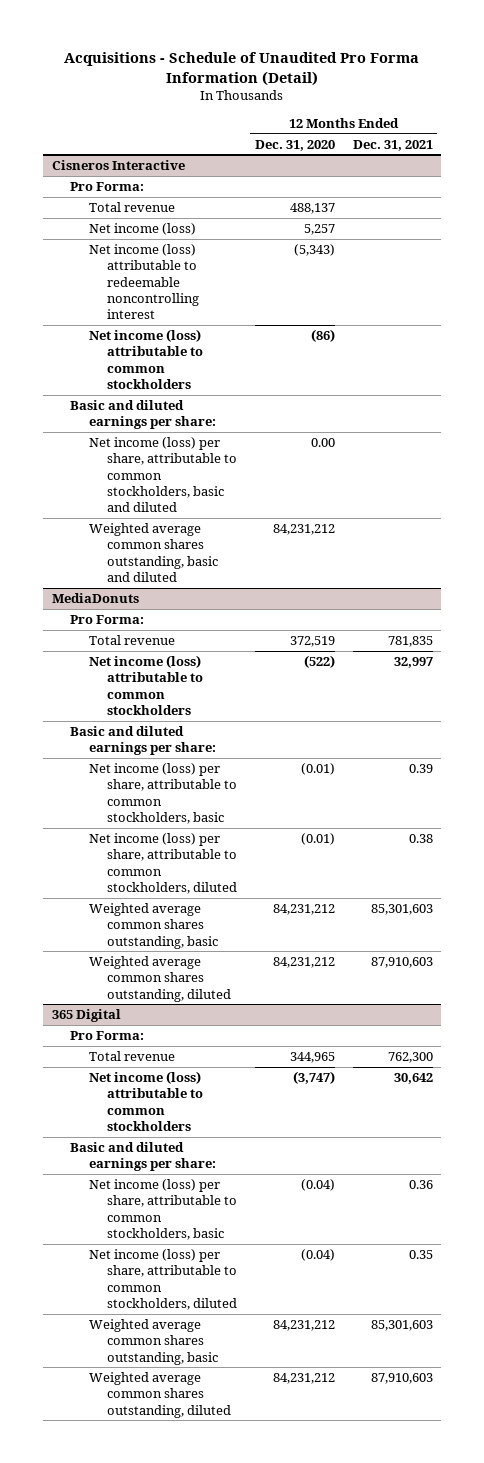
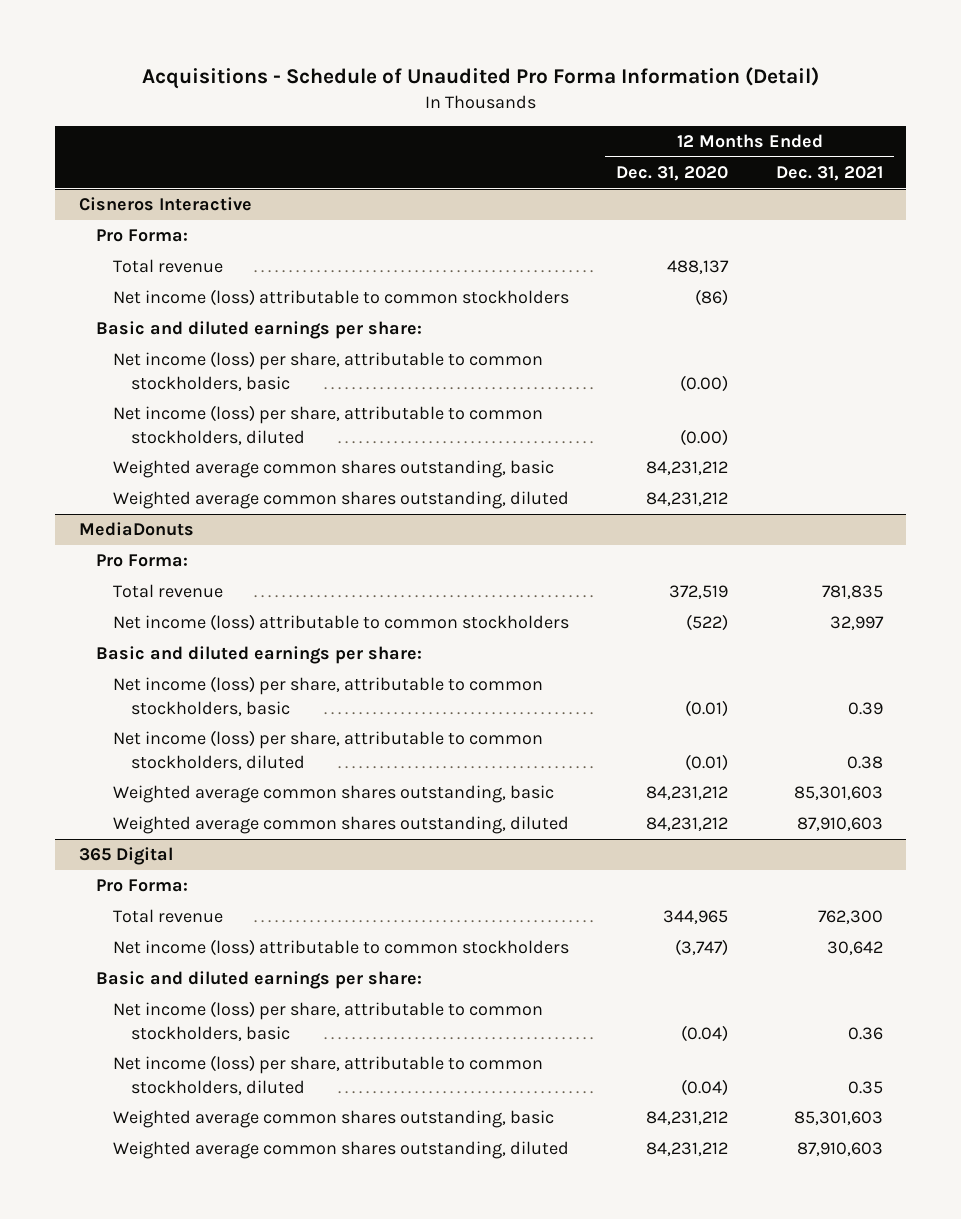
@ Cisneros Interactive
- Net income (loss) | 5,257 |
- Net income (loss) attributable to redeemable noncontrolling interest | (5,343) |
- Net income (loss) per share, attributable to common stockholders, basic and diluted | 0.00 |
- Weighted average common shares outstanding, basic and diluted | 84,231,212 |
+ Net income (loss) per share, attributable to common stockholders, basic | (0.00) |
+ Net income (loss) per share, attributable to common stockholders, diluted | (0.00) |
+ Weighted average common shares outstanding, basic | 84,231,212 |
+ Weighted average common shares outstanding, diluted | 84,231,212 |

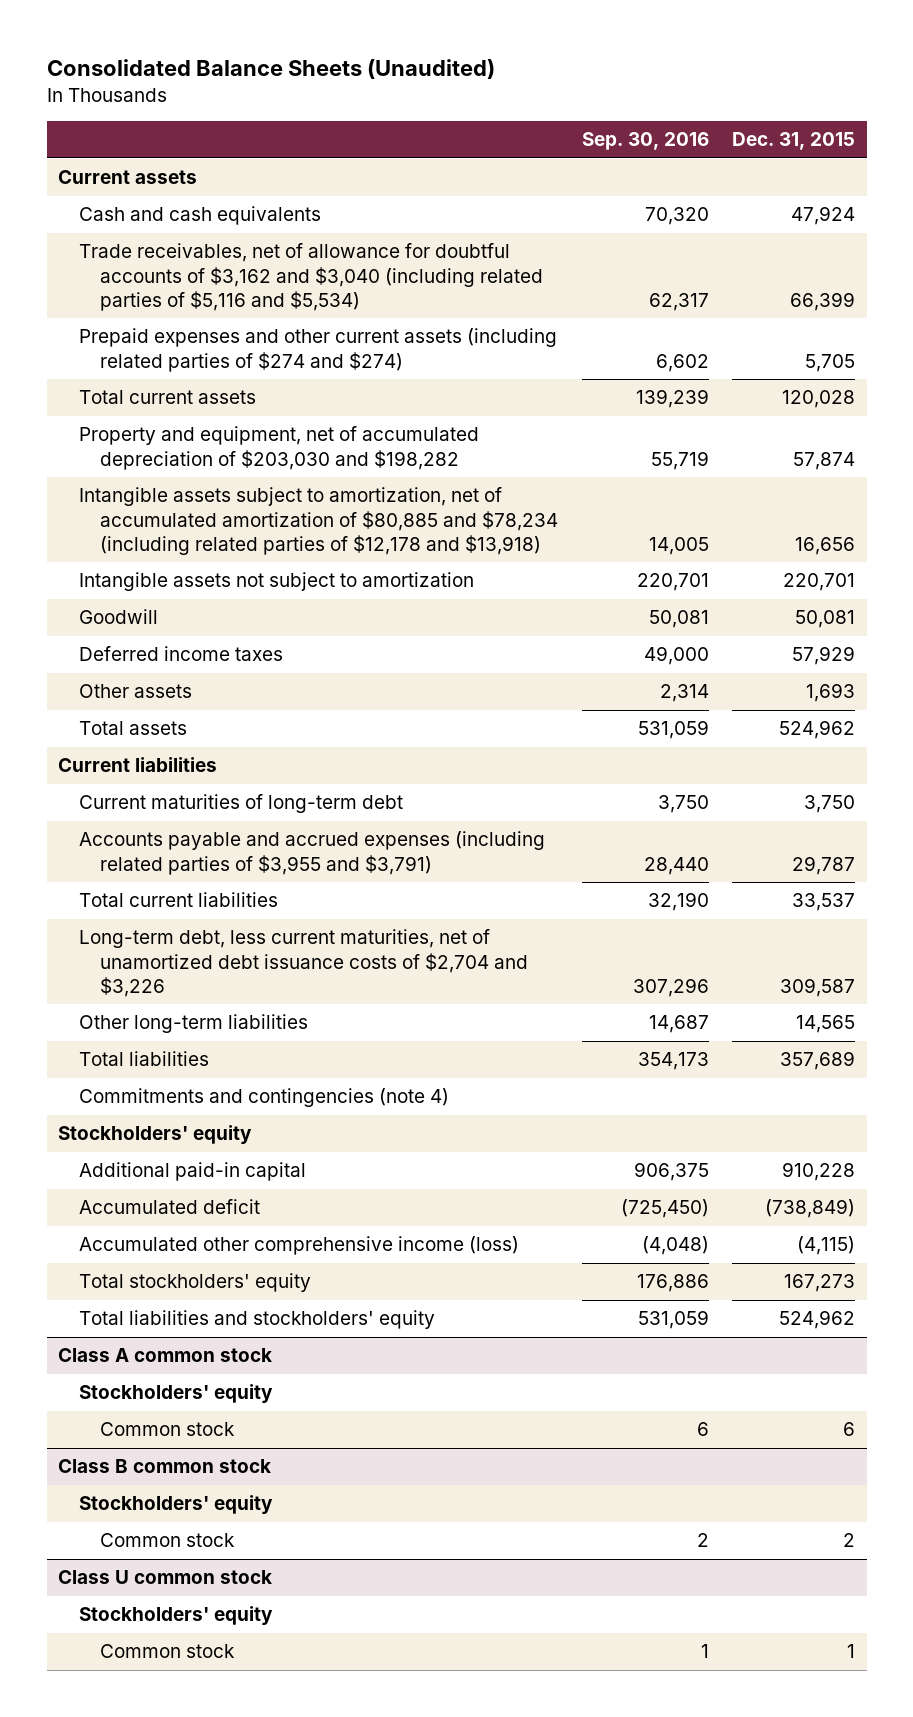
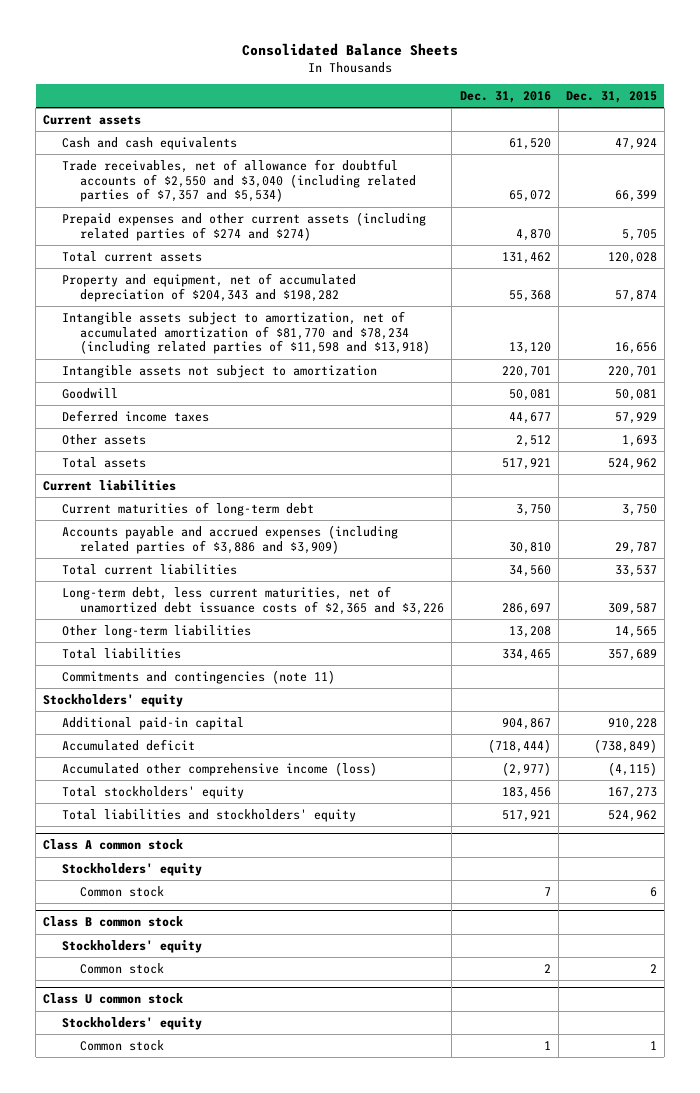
- Consolidated Balance Sheets (Unaudited)
+ Consolidated Balance Sheets
- | Sep. 30, 2016 | Dec. 31, 2015
+ | Dec. 31, 2016 | Dec. 31, 2015
- Trade receivables, net of allowance for doubtful accounts of $3,162 and $3,040 (including related parties of $5,116 and $5,534) | 62,317 | 66,399
+ Trade receivables, net of allowance for doubtful accounts of $2,550 and $3,040 (including related parties of $7,357 and $5,534) | 65,072 | 66,399
- Property and equipment, net of accumulated depreciation of $203,030 and $198,282 | 55,719 | 57,874
- Intangible assets subject to amortization, net of accumulated amortization of $80,885 and $78,234 (including related parties of $12,178 and $13,918) | 14,005 | 16,656
+ Property and equipment, net of accumulated depreciation of $204,343 and $198,282 | 55,368 | 57,874
+ Intangible assets subject to amortization, net of accumulated amortization of $81,770 and $78,234 (including related parties of $11,598 and $13,918) | 13,120 | 16,656
- Accounts payable and accrued expenses (including related parties of $3,955 and $3,791) | 28,440 | 29,787
+ Accounts payable and accrued expenses (including related parties of $3,886 and $3,909) | 30,810 | 29,787
- Long-term debt, less current maturities, net of unamortized debt issuance costs of $2,704 and $3,226 | 307,296 | 309,587
+ Long-term debt, less current maturities, net of unamortized debt issuance costs of $2,365 and $3,226 | 286,697 | 309,587
- Commitments and contingencies (note 4)
+ Commitments and contingencies (note 11)

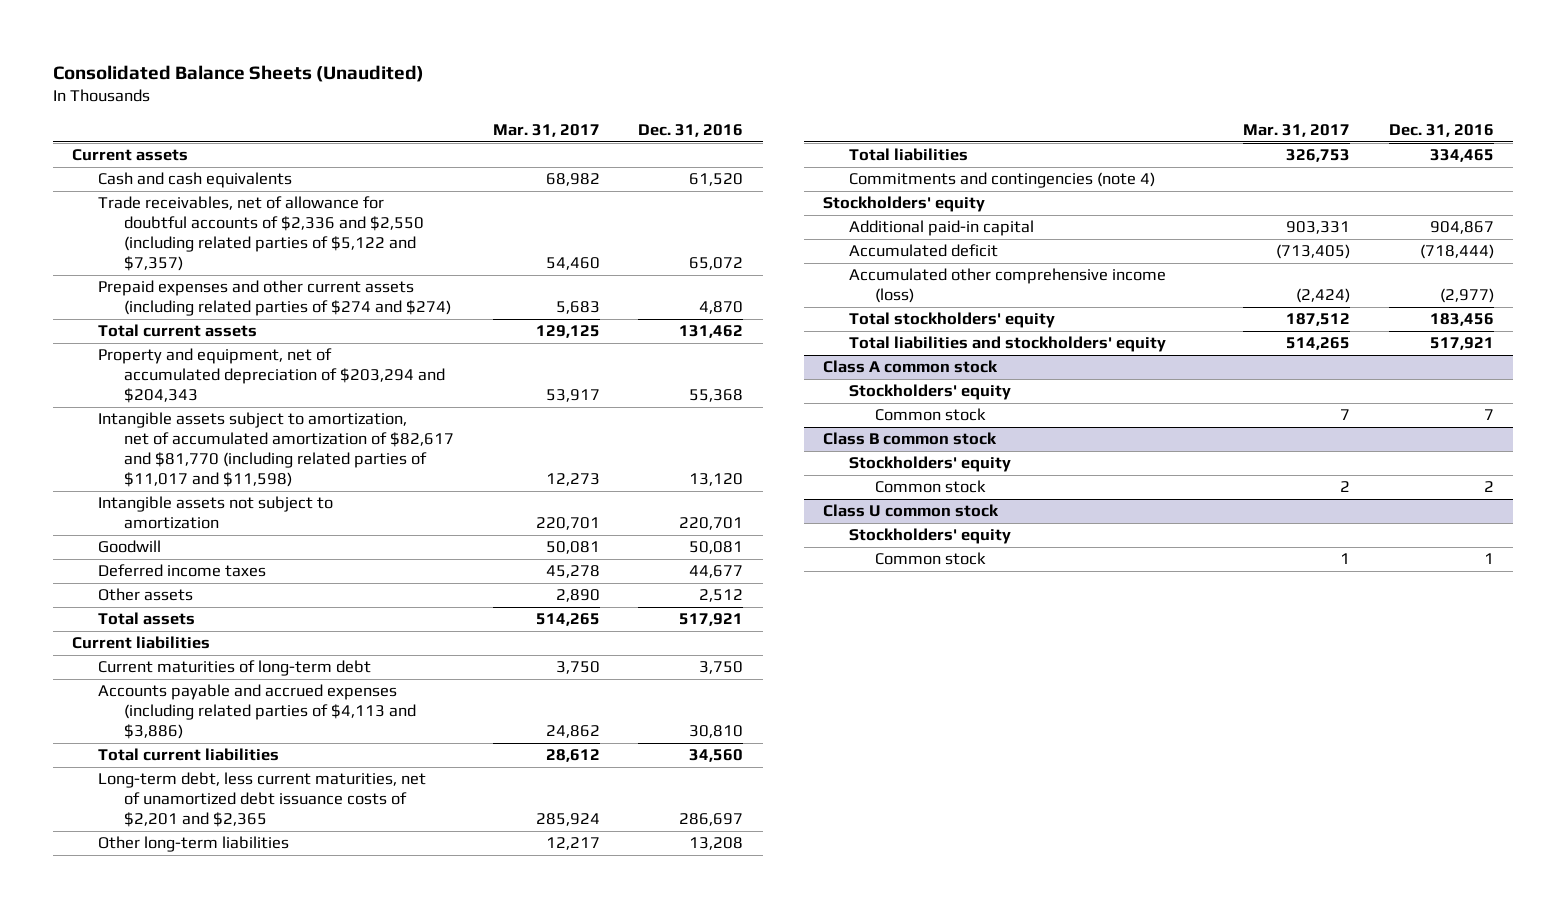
- Consolidated Balance Sheets
+ Consolidated Balance Sheets (Unaudited)
- | Dec. 31, 2016 | Dec. 31, 2015
+ | Mar. 31, 2017 | Dec. 31, 2016
- Trade receivables, net of allowance for doubtful accounts of $2,550 and $3,040 (including related parties of $7,357 and $5,534) | 65,072 | 66,399
+ Trade receivables, net of allowance for doubtful accounts of $2,336 and $2,550 (including related parties of $5,122 and $7,357) | 54,460 | 65,072
- Property and equipment, net of accumulated depreciation of $204,343 and $198,282 | 55,368 | 57,874
- Intangible assets subject to amortization, net of accumulated amortization of $81,770 and $78,234 (including related parties of $11,598 and $13,918) | 13,120 | 16,656
+ Property and equipment, net of accumulated depreciation of $203,294 and $204,343 | 53,917 | 55,368
+ Intangible assets subject to amortization, net of accumulated amortization of $82,617 and $81,770 (including related parties of $11,017 and $11,598) | 12,273 | 13,120
- Accounts payable and accrued expenses (including related parties of $3,886 and $3,909) | 30,810 | 29,787
+ Accounts payable and accrued expenses (including related parties of $4,113 and $3,886) | 24,862 | 30,810
- Long-term debt, less current maturities, net of unamortized debt issuance costs of $2,365 and $3,226 | 286,697 | 309,587
+ Long-term debt, less current maturities, net of unamortized debt issuance costs of $2,201 and $2,365 | 285,924 | 286,697
- Commitments and contingencies (note 11)
+ Commitments and contingencies (note 4)

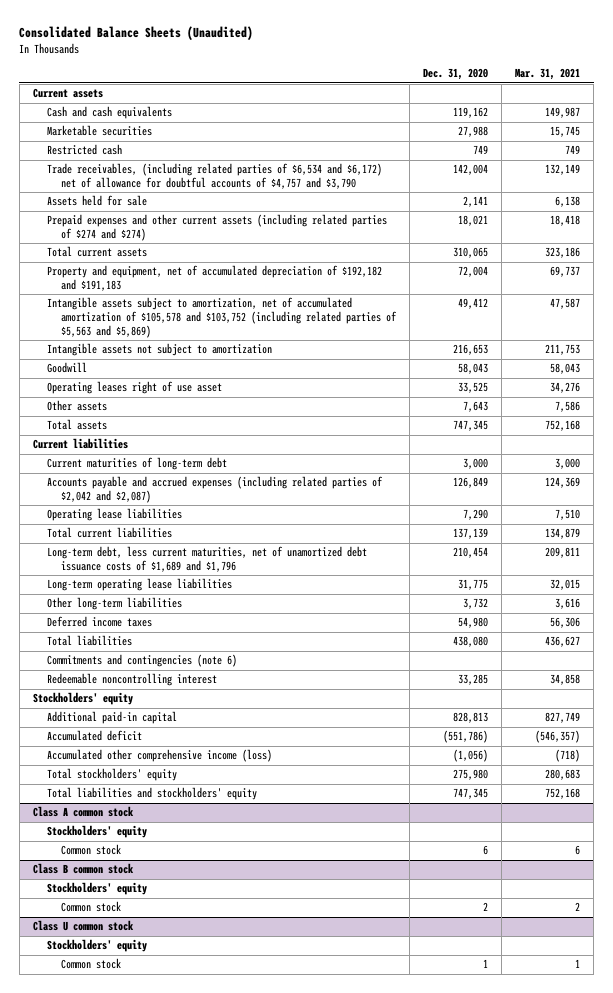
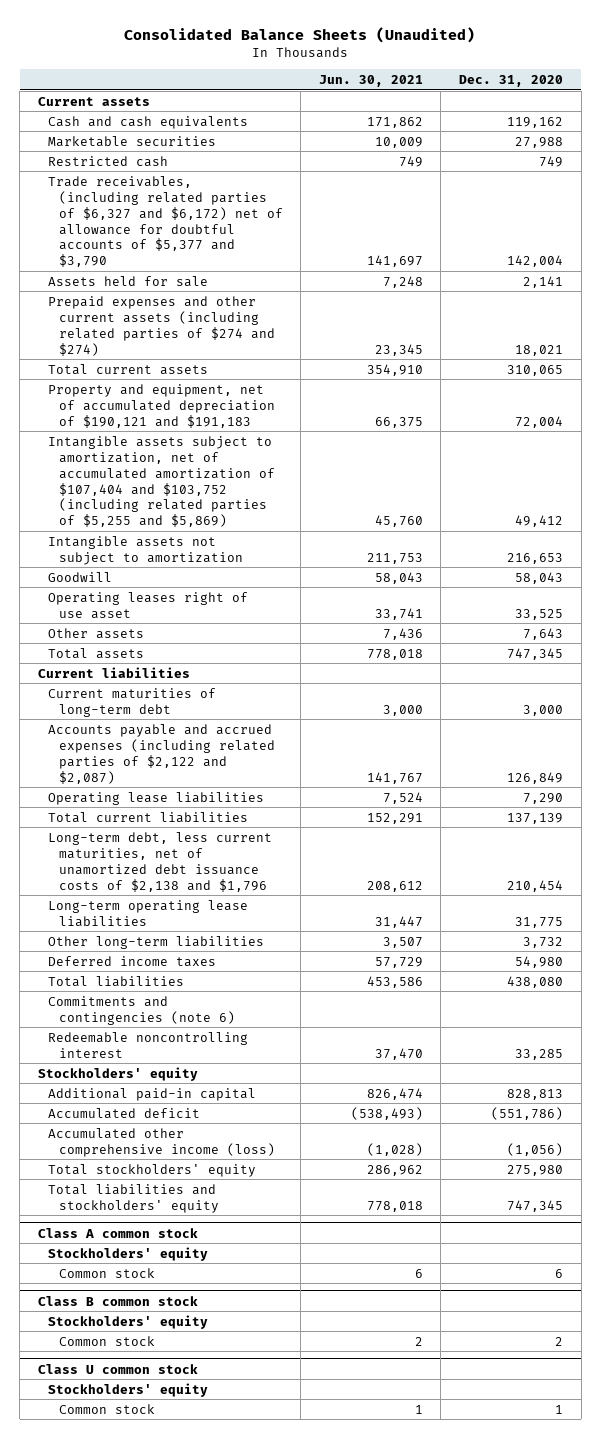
- | Dec. 31, 2020 | Mar. 31, 2021
+ | Jun. 30, 2021 | Dec. 31, 2020
- Trade receivables, (including related parties of $6,534 and $6,172) net of allowance for doubtful accounts of $4,757 and $3,790 | 142,004 | 132,149
+ Trade receivables, (including related parties of $6,327 and $6,172) net of allowance for doubtful accounts of $5,377 and $3,790 | 141,697 | 142,004
- Property and equipment, net of accumulated depreciation of $192,182 and $191,183 | 72,004 | 69,737
- Intangible assets subject to amortization, net of accumulated amortization of $105,578 and $103,752 (including related parties of $5,563 and $5,869) | 49,412 | 47,587
+ Property and equipment, net of accumulated depreciation of $190,121 and $191,183 | 66,375 | 72,004
+ Intangible assets subject to amortization, net of accumulated amortization of $107,404 and $103,752 (including related parties of $5,255 and $5,869) | 45,760 | 49,412
- Accounts payable and accrued expenses (including related parties of $2,042 and $2,087) | 126,849 | 124,369
+ Accounts payable and accrued expenses (including related parties of $2,122 and $2,087) | 141,767 | 126,849
- Long-term debt, less current maturities, net of unamortized debt issuance costs of $1,689 and $1,796 | 210,454 | 209,811
+ Long-term debt, less current maturities, net of unamortized debt issuance costs of $2,138 and $1,796 | 208,612 | 210,454

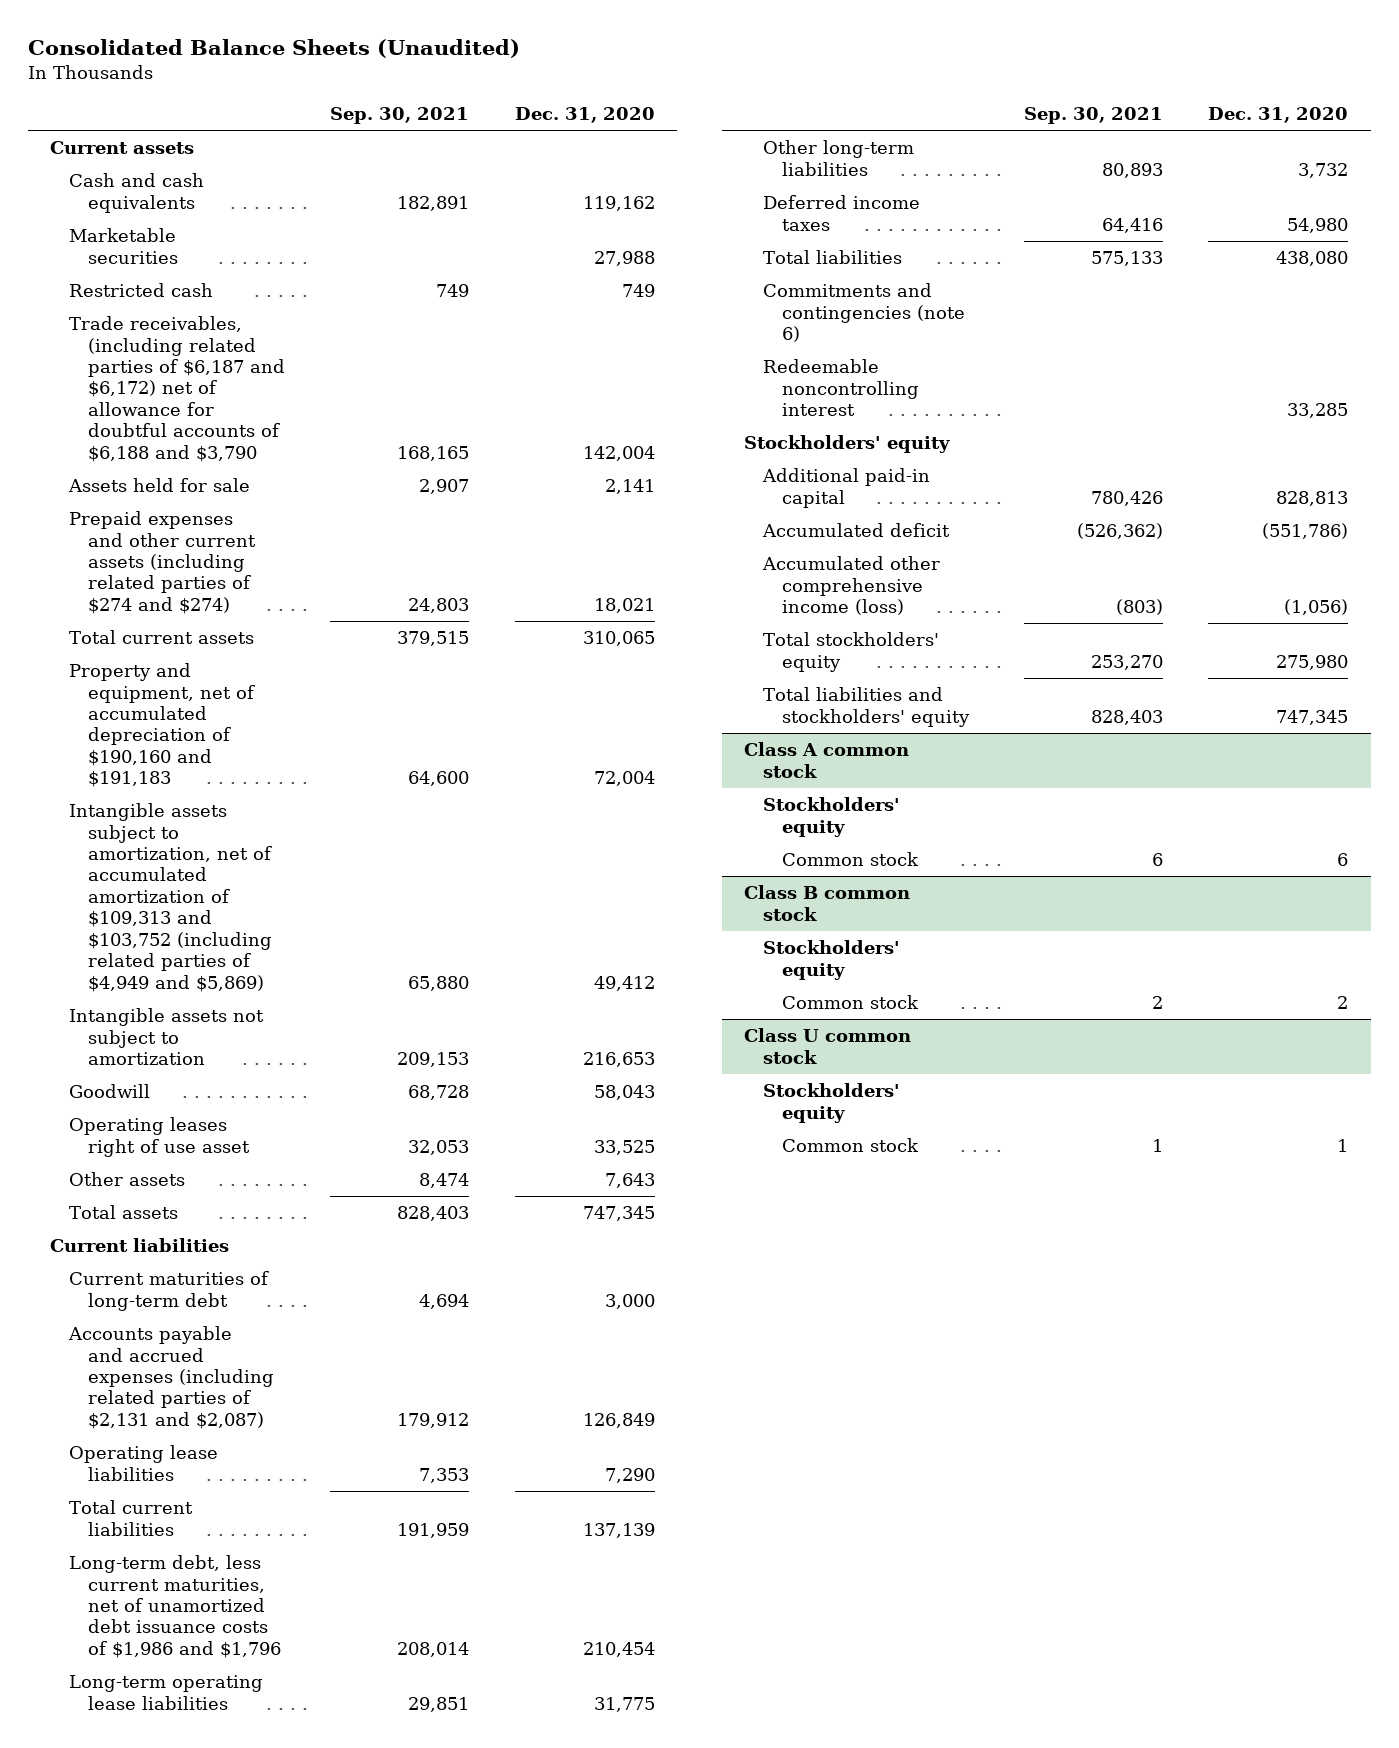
- | Jun. 30, 2021 | Dec. 31, 2020
+ | Sep. 30, 2021 | Dec. 31, 2020
- Trade receivables, (including related parties of $6,327 and $6,172) net of allowance for doubtful accounts of $5,377 and $3,790 | 141,697 | 142,004
+ Trade receivables, (including related parties of $6,187 and $6,172) net of allowance for doubtful accounts of $6,188 and $3,790 | 168,165 | 142,004
- Property and equipment, net of accumulated depreciation of $190,121 and $191,183 | 66,375 | 72,004
- Intangible assets subject to amortization, net of accumulated amortization of $107,404 and $103,752 (including related parties of $5,255 and $5,869) | 45,760 | 49,412
+ Property and equipment, net of accumulated depreciation of $190,160 and $191,183 | 64,600 | 72,004
+ Intangible assets subject to amortization, net of accumulated amortization of $109,313 and $103,752 (including related parties of $4,949 and $5,869) | 65,880 | 49,412
- Accounts payable and accrued expenses (including related parties of $2,122 and $2,087) | 141,767 | 126,849
+ Accounts payable and accrued expenses (including related parties of $2,131 and $2,087) | 179,912 | 126,849
- Long-term debt, less current maturities, net of unamortized debt issuance costs of $2,138 and $1,796 | 208,612 | 210,454
+ Long-term debt, less current maturities, net of unamortized debt issuance costs of $1,986 and $1,796 | 208,014 | 210,454

